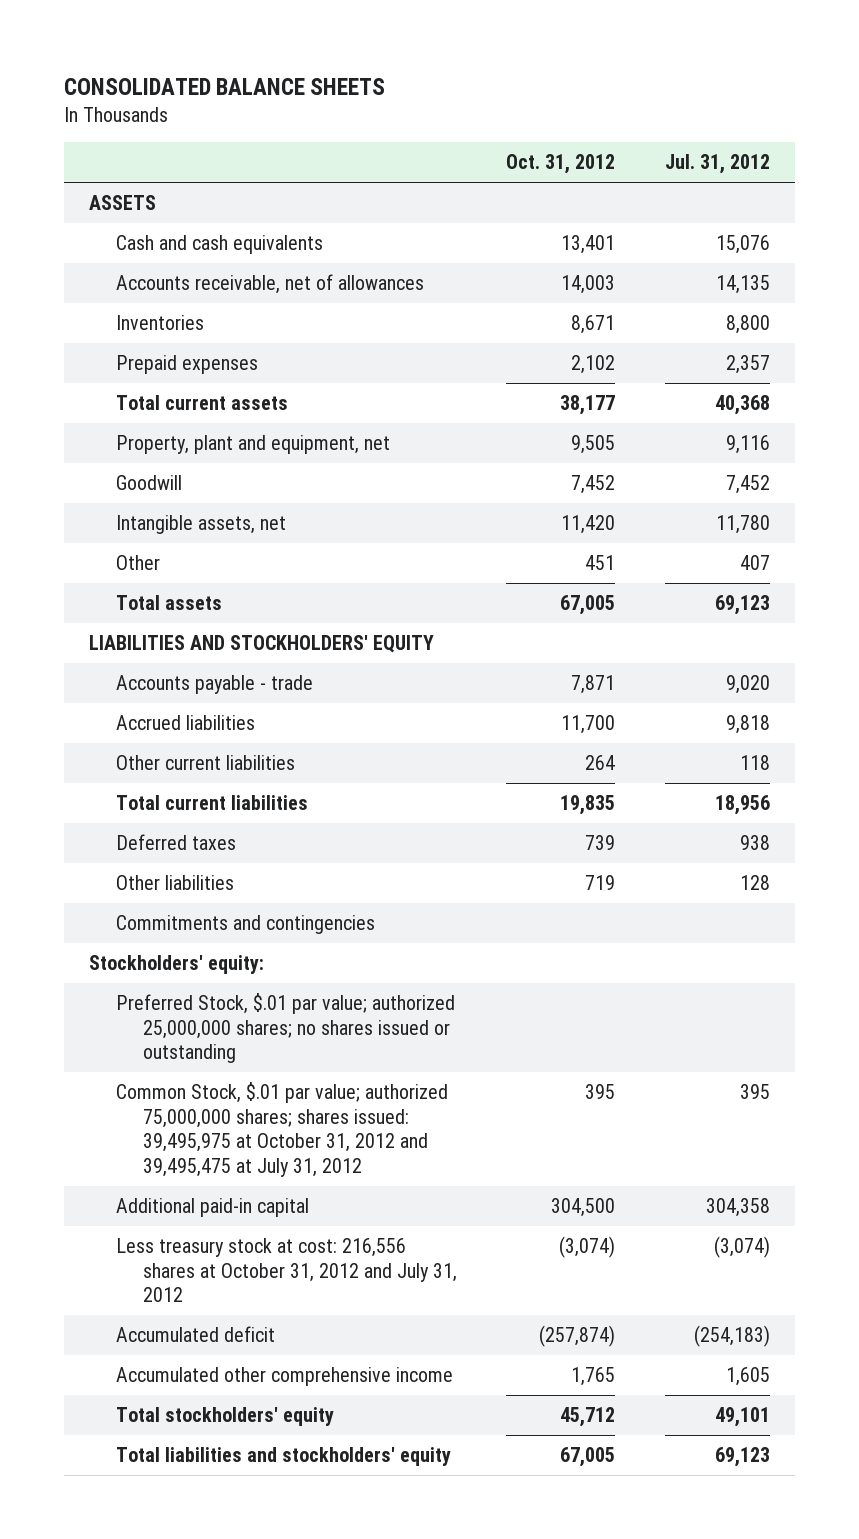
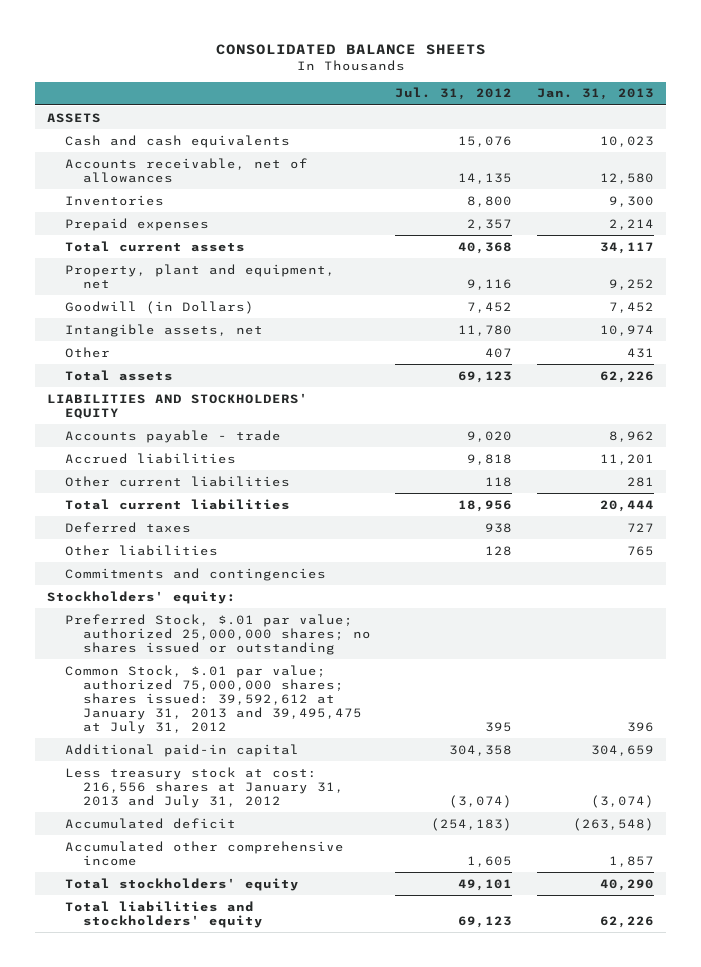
- | Oct. 31, 2012 | Jul. 31, 2012
+ | Jul. 31, 2012 | Jan. 31, 2013
- Goodwill | 7,452 | 7,452
+ Goodwill (in Dollars) | 7,452 | 7,452
- Common Stock, $.01 par value; authorized 75,000,000 shares; shares issued: 39,495,975 at October 31, 2012 and 39,495,475 at July 31, 2012 | 395 | 395
+ Common Stock, $.01 par value; authorized 75,000,000 shares; shares issued: 39,592,612 at January 31, 2013 and 39,495,475 at July 31, 2012 | 395 | 396
- Less treasury stock at cost: 216,556 shares at October 31, 2012 and July 31, 2012 | (3,074) | (3,074)
+ Less treasury stock at cost: 216,556 shares at January 31, 2013 and July 31, 2012 | (3,074) | (3,074)

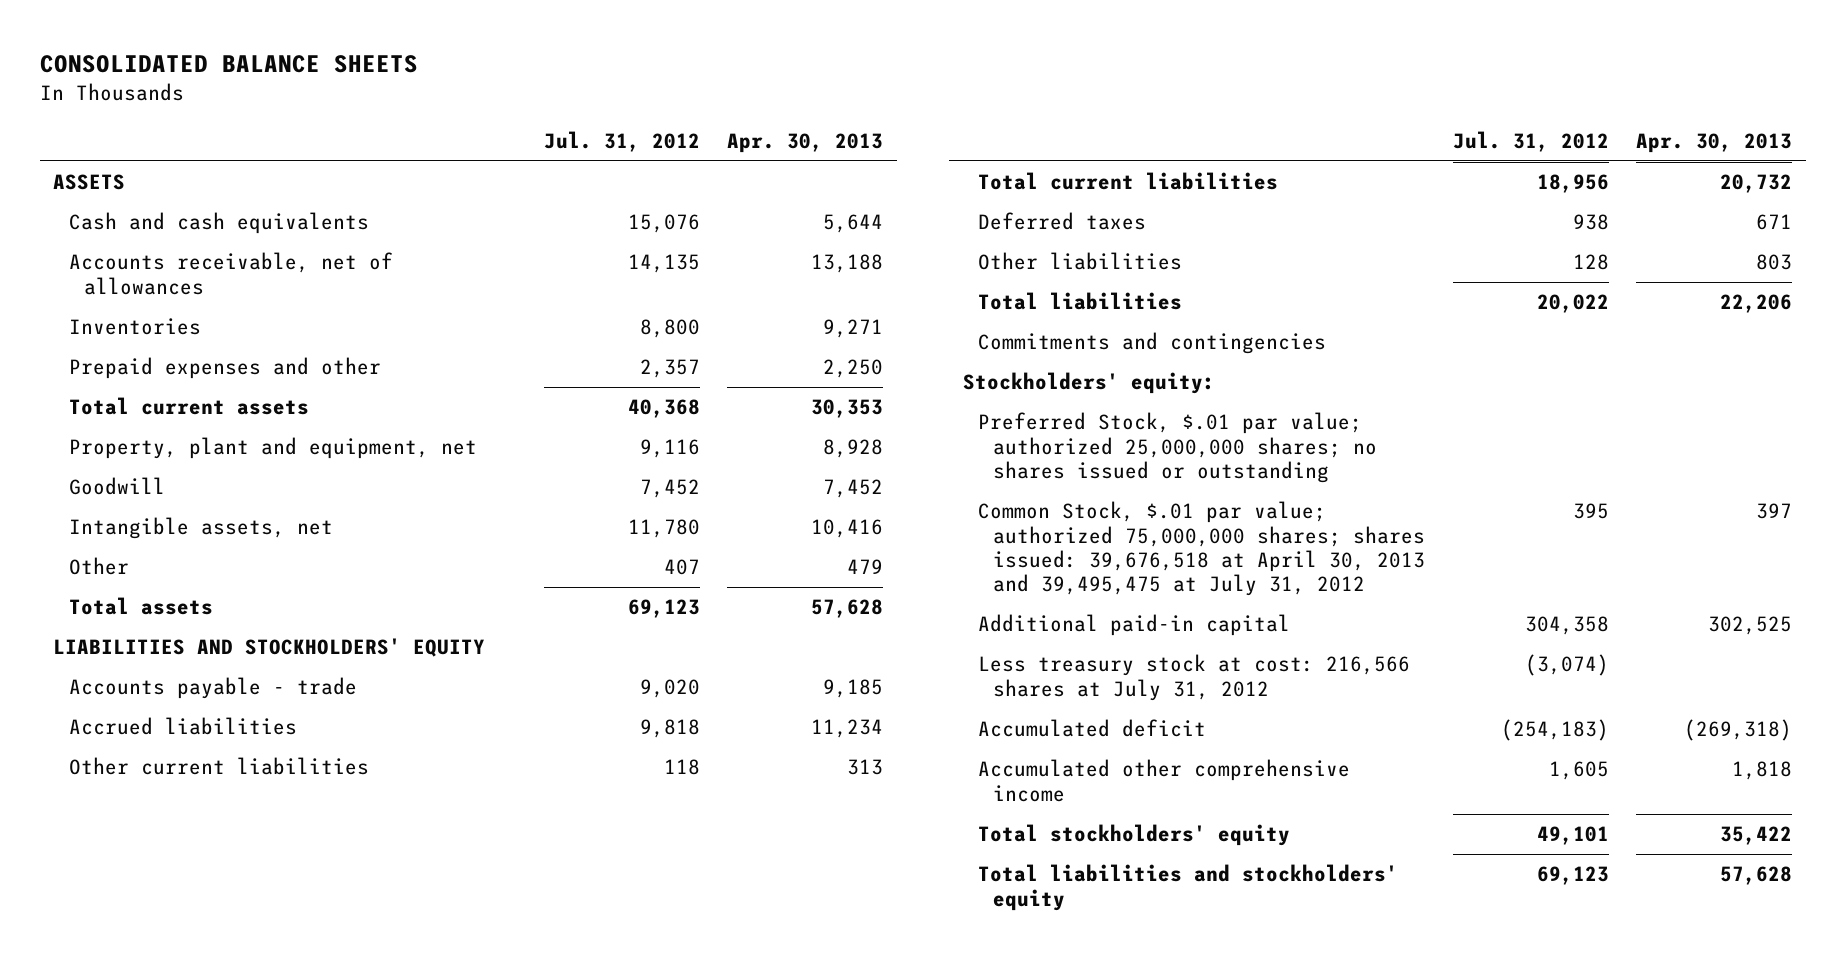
- | Jul. 31, 2012 | Jan. 31, 2013
+ | Jul. 31, 2012 | Apr. 30, 2013
- Prepaid expenses | 2,357 | 2,214
+ Prepaid expenses and other | 2,357 | 2,250
- Goodwill (in Dollars) | 7,452 | 7,452
+ Goodwill | 7,452 | 7,452
+ Total liabilities | 20,022 | 22,206
- Common Stock, $.01 par value; authorized 75,000,000 shares; shares issued: 39,592,612 at January 31, 2013 and 39,495,475 at July 31, 2012 | 395 | 396
+ Common Stock, $.01 par value; authorized 75,000,000 shares; shares issued: 39,676,518 at April 30, 2013 and 39,495,475 at July 31, 2012 | 395 | 397
- Less treasury stock at cost: 216,556 shares at January 31, 2013 and July 31, 2012 | (3,074) | (3,074)
+ Less treasury stock at cost: 216,566 shares at July 31, 2012 | (3,074) |

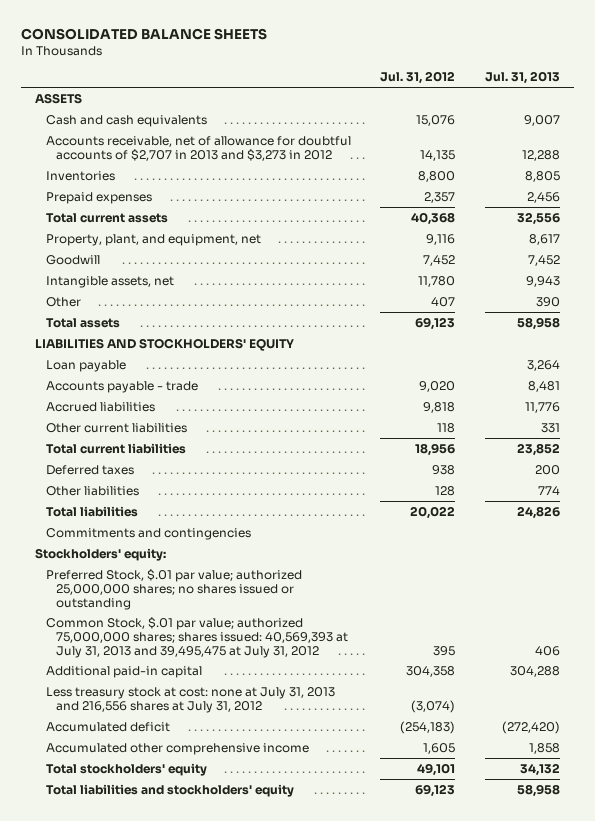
- | Jul. 31, 2012 | Apr. 30, 2013
+ | Jul. 31, 2012 | Jul. 31, 2013
- Accounts receivable, net of allowances | 14,135 | 13,188
+ Accounts receivable, net of allowance for doubtful accounts of $2,707 in 2013 and $3,273 in 2012 | 14,135 | 12,288
- Prepaid expenses and other | 2,357 | 2,250
+ Prepaid expenses | 2,357 | 2,456
- Property, plant and equipment, net | 9,116 | 8,928
+ Property, plant, and equipment, net | 9,116 | 8,617
+ Loan payable | | 3,264
- Common Stock, $.01 par value; authorized 75,000,000 shares; shares issued: 39,676,518 at April 30, 2013 and 39,495,475 at July 31, 2012 | 395 | 397
+ Common Stock, $.01 par value; authorized 75,000,000 shares; shares issued: 40,569,393 at July 31, 2013 and 39,495,475 at July 31, 2012 | 395 | 406
- Less treasury stock at cost: 216,566 shares at July 31, 2012 | (3,074) |
+ Less treasury stock at cost: none at July 31, 2013 and 216,556 shares at July 31, 2012 | (3,074) |

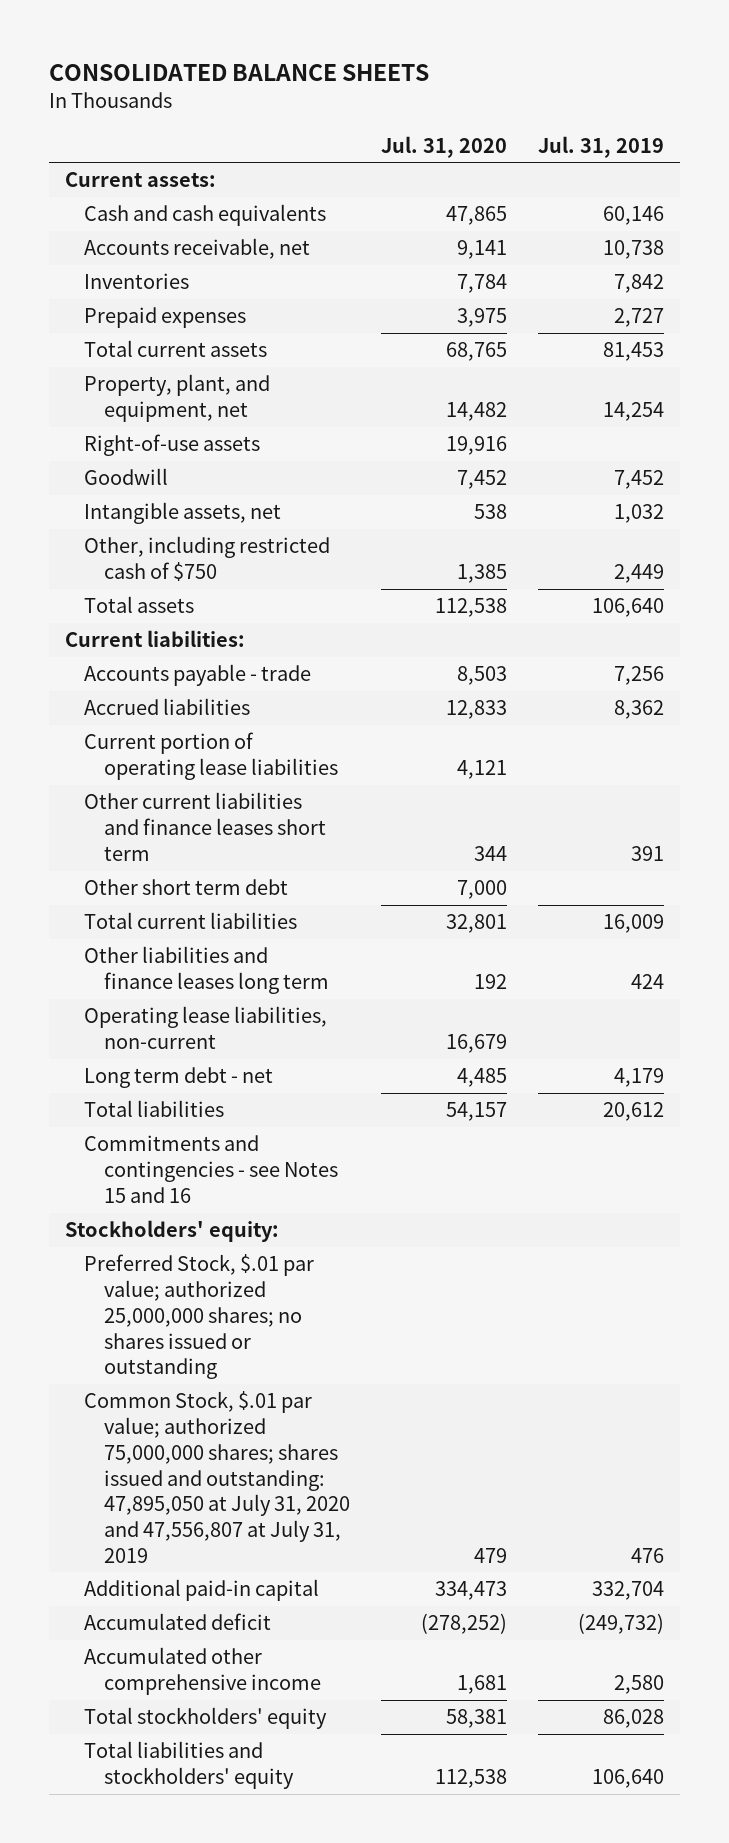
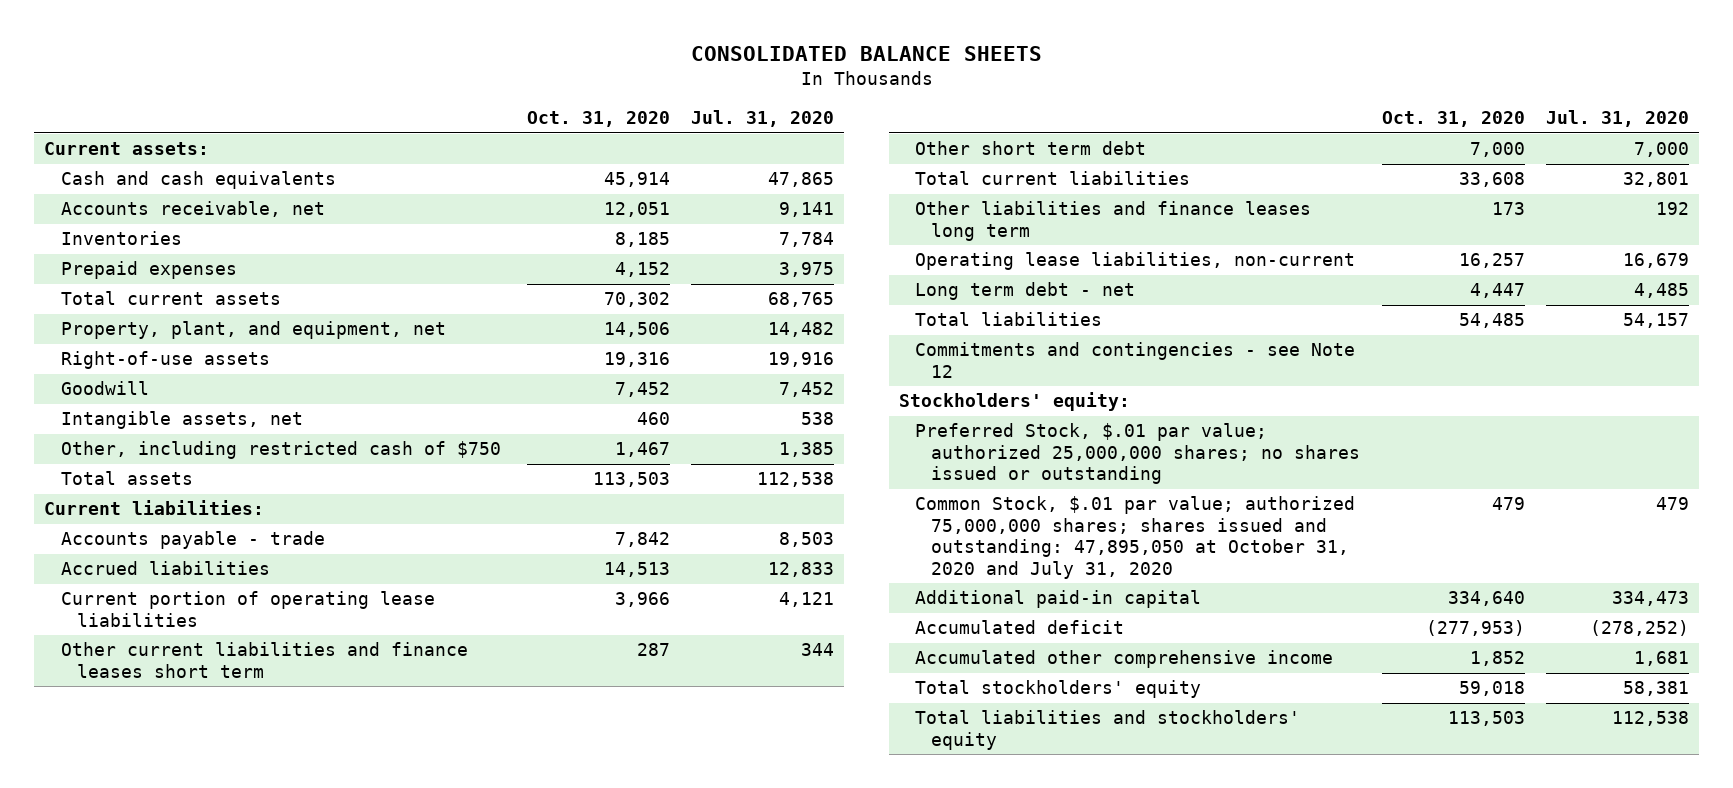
- | Jul. 31, 2020 | Jul. 31, 2019
+ | Oct. 31, 2020 | Jul. 31, 2020
- Commitments and contingencies - see Notes 15 and 16
+ Commitments and contingencies - see Note 12
- Common Stock, $.01 par value; authorized 75,000,000 shares; shares issued and outstanding: 47,895,050 at July 31, 2020 and 47,556,807 at July 31, 2019 | 479 | 476
+ Common Stock, $.01 par value; authorized 75,000,000 shares; shares issued and outstanding: 47,895,050 at October 31, 2020 and July 31, 2020 | 479 | 479

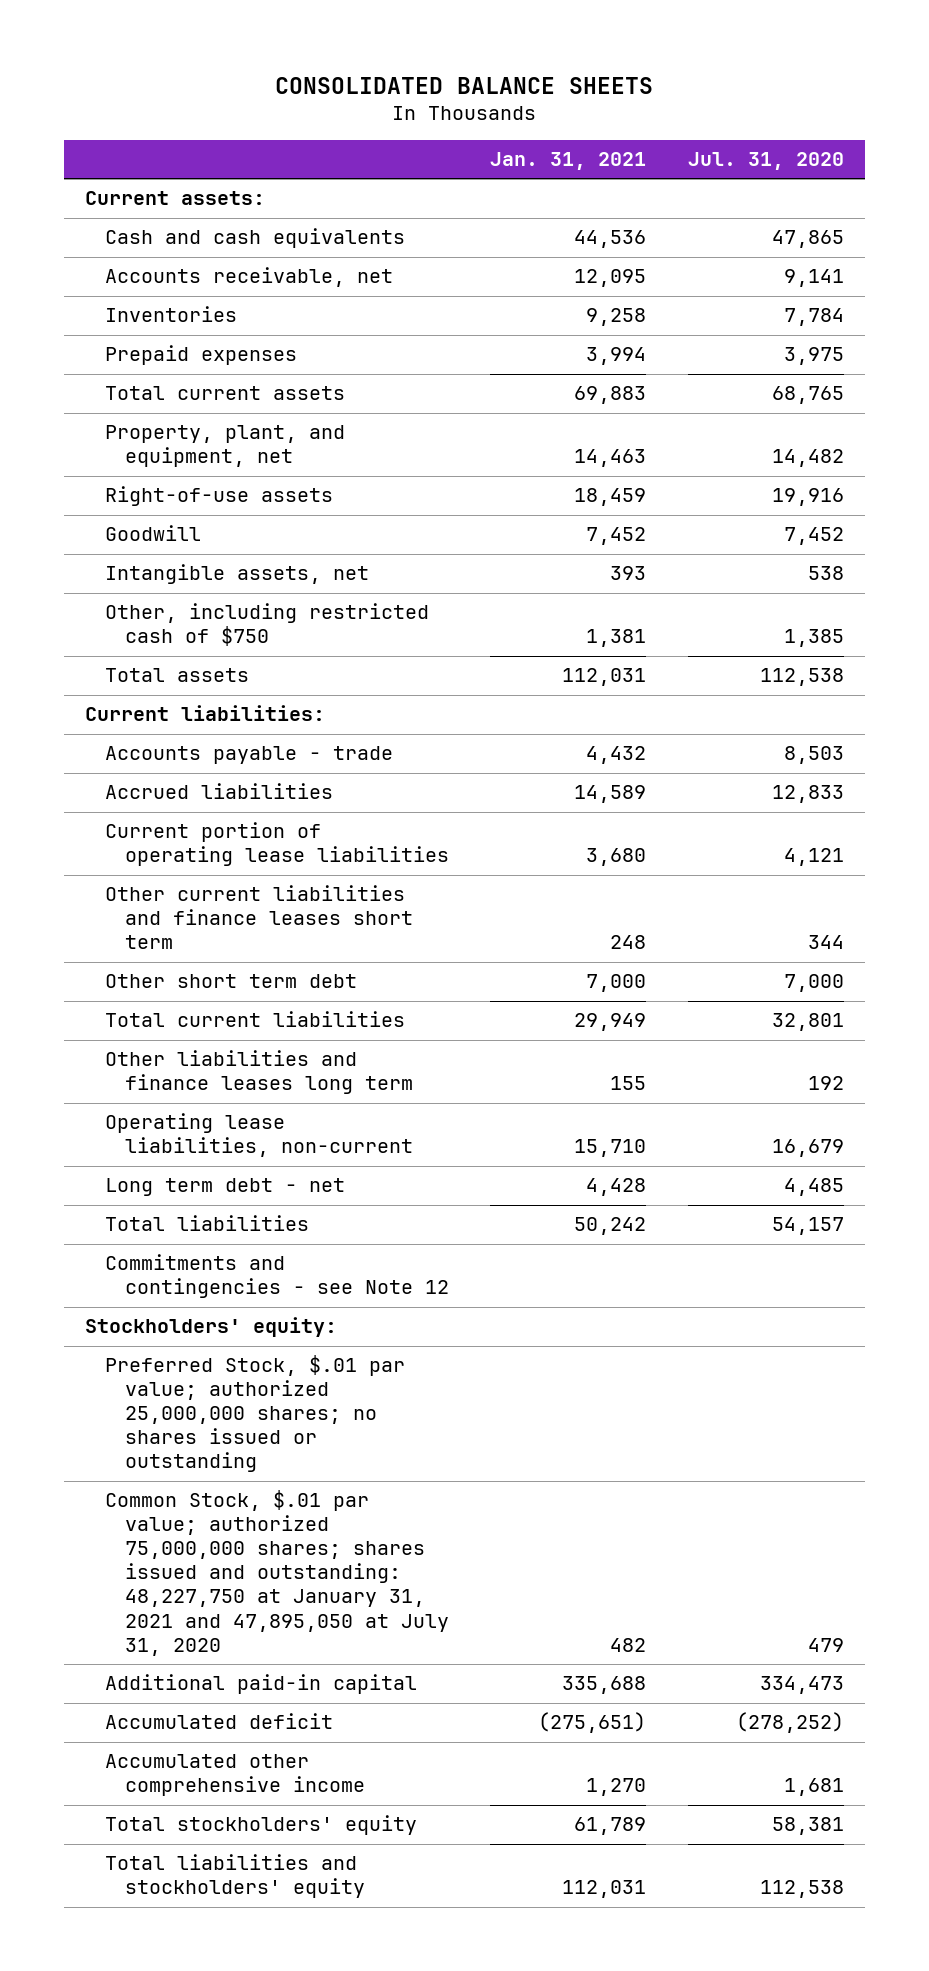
- | Oct. 31, 2020 | Jul. 31, 2020
+ | Jan. 31, 2021 | Jul. 31, 2020
- Common Stock, $.01 par value; authorized 75,000,000 shares; shares issued and outstanding: 47,895,050 at October 31, 2020 and July 31, 2020 | 479 | 479
+ Common Stock, $.01 par value; authorized 75,000,000 shares; shares issued and outstanding: 48,227,750 at January 31, 2021 and 47,895,050 at July 31, 2020 | 482 | 479

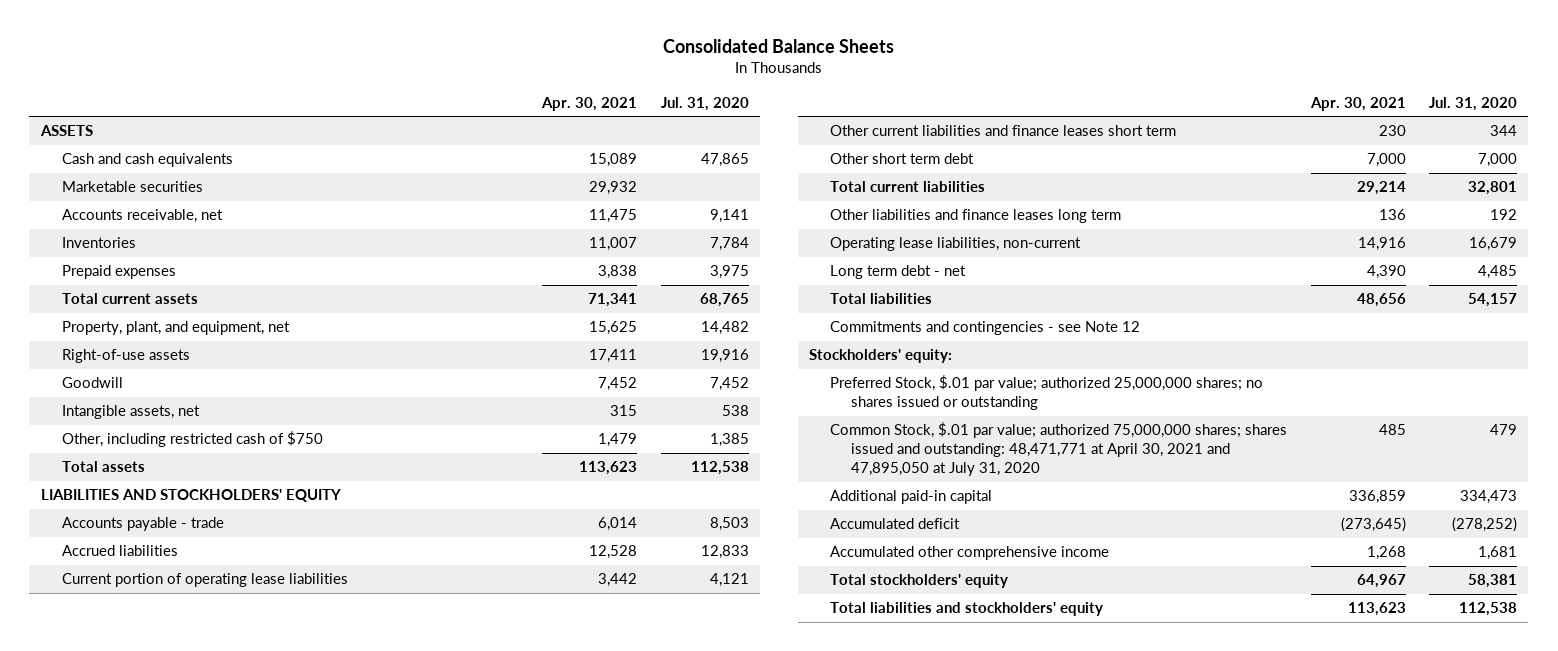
- CONSOLIDATED BALANCE SHEETS
+ Consolidated Balance Sheets
- | Jan. 31, 2021 | Jul. 31, 2020
+ | Apr. 30, 2021 | Jul. 31, 2020
- Current assets:
+ ASSETS
+ Marketable securities | 29,932 |
- Current liabilities:
+ LIABILITIES AND STOCKHOLDERS' EQUITY
- Common Stock, $.01 par value; authorized 75,000,000 shares; shares issued and outstanding: 48,227,750 at January 31, 2021 and 47,895,050 at July 31, 2020 | 482 | 479
+ Common Stock, $.01 par value; authorized 75,000,000 shares; shares issued and outstanding: 48,471,771 at April 30, 2021 and 47,895,050 at July 31, 2020 | 485 | 479

